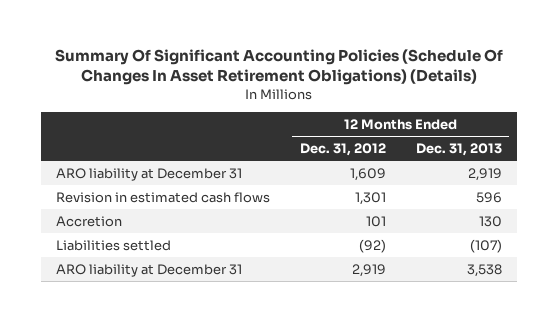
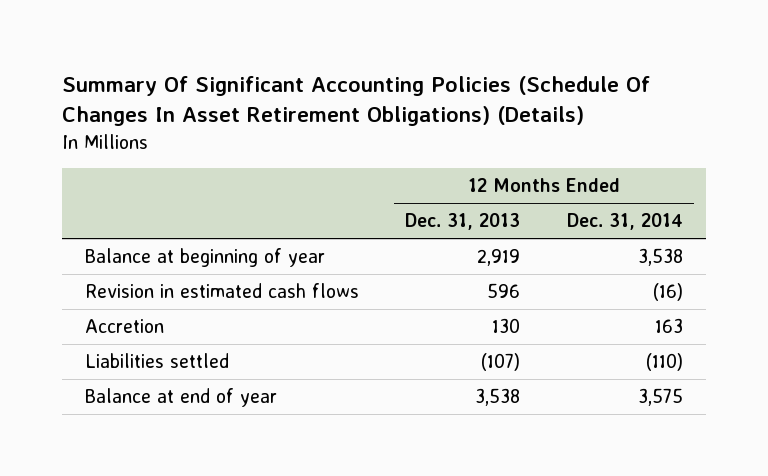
- | 12 Months Ended Dec. 31, 2012 | 12 Months Ended Dec. 31, 2013
+ | 12 Months Ended Dec. 31, 2013 | 12 Months Ended Dec. 31, 2014
- ARO liability at December 31 | 1,609 | 2,919
+ Balance at beginning of year | 2,919 | 3,538
- ARO liability at December 31 | 2,919 | 3,538
+ Balance at end of year | 3,538 | 3,575

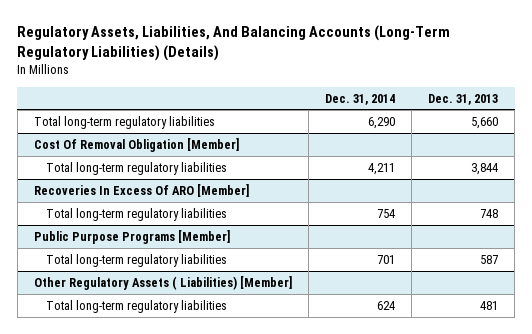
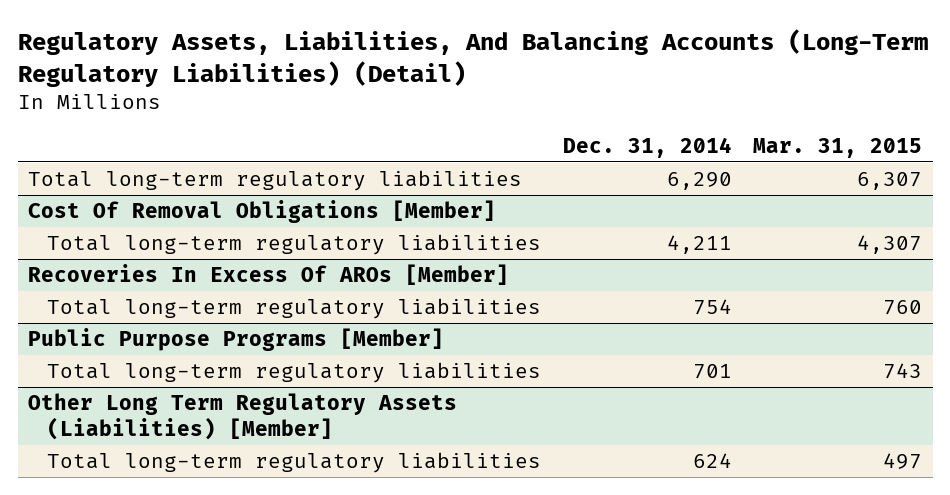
- Regulatory Assets, Liabilities, And Balancing Accounts (Long-Term Regulatory Liabilities) (Details)
+ Regulatory Assets, Liabilities, And Balancing Accounts (Long-Term Regulatory Liabilities) (Detail)
- | Dec. 31, 2014 | Dec. 31, 2013
+ | Dec. 31, 2014 | Mar. 31, 2015
- Cost Of Removal Obligation [Member]
+ Cost Of Removal Obligations [Member]
- Recoveries In Excess Of ARO [Member]
+ Recoveries In Excess Of AROs [Member]
- Other Regulatory Assets ( Liabilities) [Member]
+ Other Long Term Regulatory Assets (Liabilities) [Member]

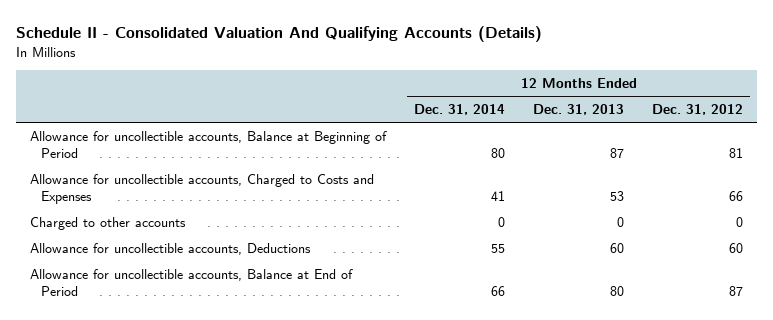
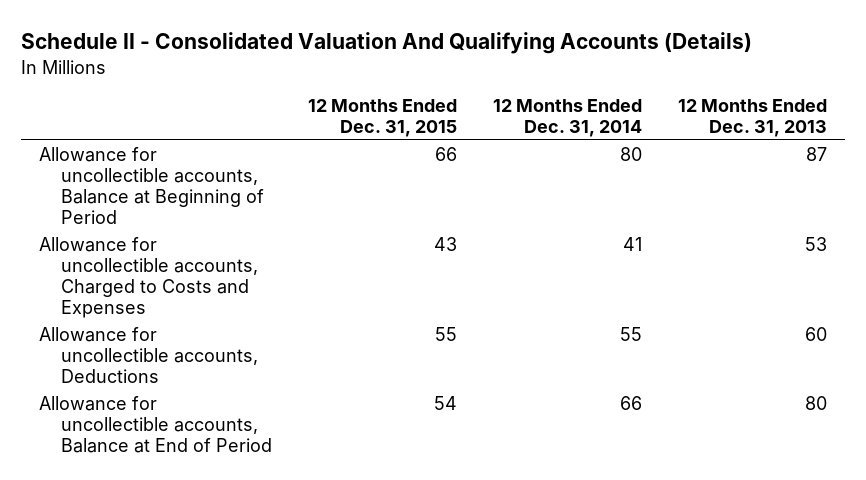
- | 12 Months Ended Dec. 31, 2014 | 12 Months Ended Dec. 31, 2013 | 12 Months Ended Dec. 31, 2012
+ | 12 Months Ended Dec. 31, 2015 | 12 Months Ended Dec. 31, 2014 | 12 Months Ended Dec. 31, 2013
- Charged to other accounts | 0 | 0 | 0

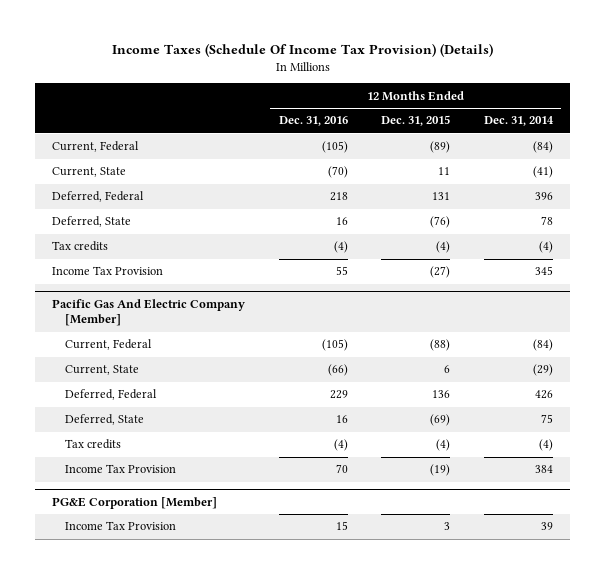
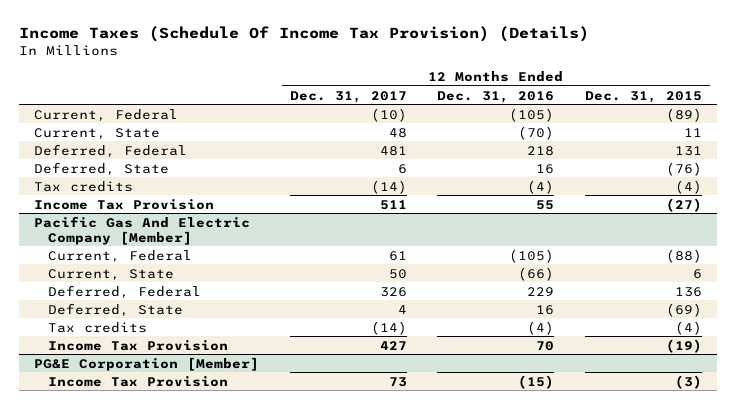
- | 12 Months Ended Dec. 31, 2016 | 12 Months Ended Dec. 31, 2015 | 12 Months Ended Dec. 31, 2014
+ | 12 Months Ended Dec. 31, 2017 | 12 Months Ended Dec. 31, 2016 | 12 Months Ended Dec. 31, 2015
@ PG&E Corporation [Member]
- Income Tax Provision | 15 | 3 | 39
+ Income Tax Provision | 73 | (15) | (3)

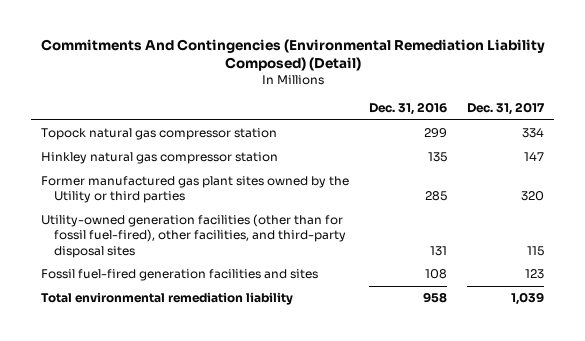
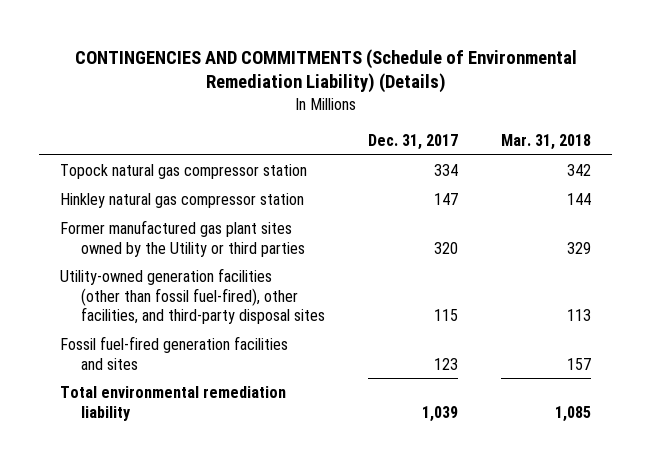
- Commitments And Contingencies (Environmental Remediation Liability Composed) (Detail)
+ CONTINGENCIES AND COMMITMENTS (Schedule of Environmental Remediation Liability) (Details)
- | Dec. 31, 2016 | Dec. 31, 2017
+ | Dec. 31, 2017 | Mar. 31, 2018
- Utility-owned generation facilities (other than for fossil fuel-fired), other facilities, and third-party disposal sites | 131 | 115
+ Utility-owned generation facilities (other than fossil fuel-fired), other facilities, and third-party disposal sites | 115 | 113

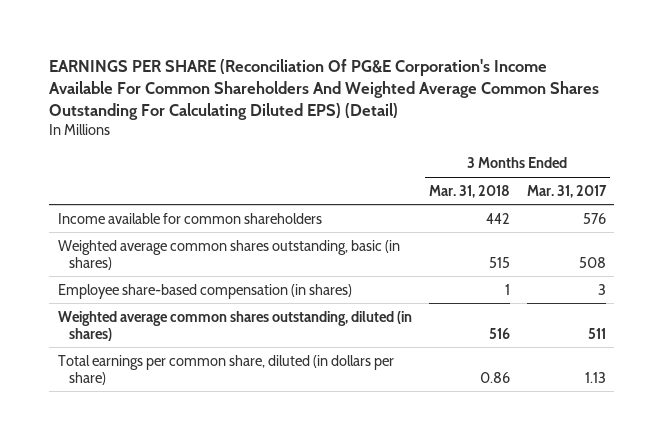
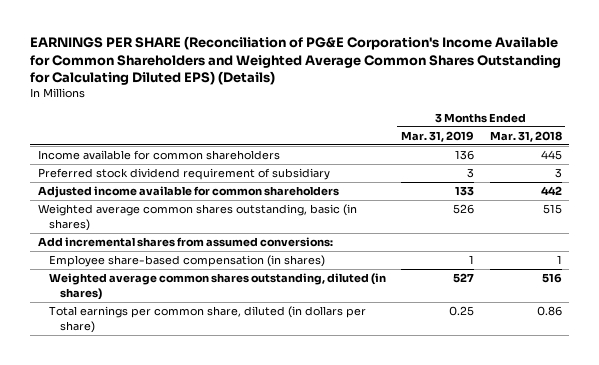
- EARNINGS PER SHARE (Reconciliation Of PG&E Corporation's Income Available For Common Shareholders And Weighted Average Common Shares Outstanding For Calculating Diluted EPS) (Detail)
+ EARNINGS PER SHARE (Reconciliation of PG&E Corporation's Income Available for Common Shareholders and Weighted Average Common Shares Outstanding for Calculating Diluted EPS) (Details)
- | 3 Months Ended Mar. 31, 2018 | 3 Months Ended Mar. 31, 2017
+ | 3 Months Ended Mar. 31, 2019 | 3 Months Ended Mar. 31, 2018
- Income available for common shareholders | 442 | 576
+ Income available for common shareholders | 136 | 445
+ Preferred stock dividend requirement of subsidiary | 3 | 3
+ Adjusted income available for common shareholders | 133 | 442
+ Add incremental shares from assumed conversions:

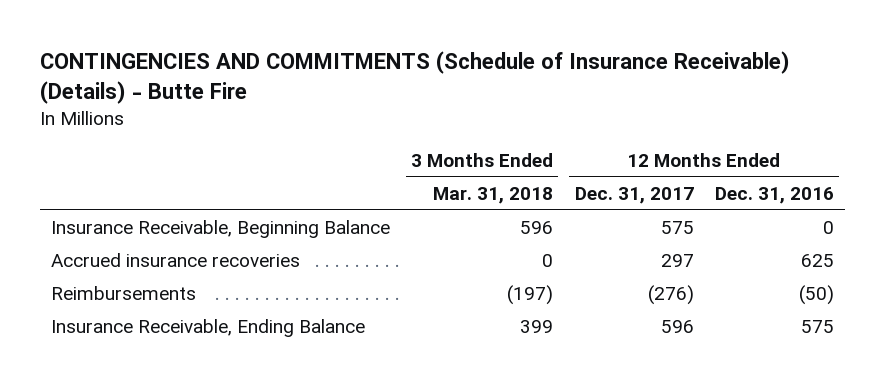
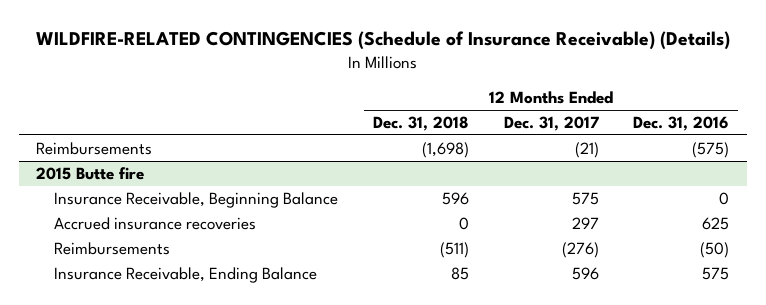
- CONTINGENCIES AND COMMITMENTS (Schedule of Insurance Receivable) (Details) - Butte Fire
+ WILDFIRE-RELATED CONTINGENCIES (Schedule of Insurance Receivable) (Details)
- | 3 Months Ended Mar. 31, 2018 | 12 Months Ended Dec. 31, 2017 | 12 Months Ended Dec. 31, 2016
+ | 12 Months Ended Dec. 31, 2018 | 12 Months Ended Dec. 31, 2017 | 12 Months Ended Dec. 31, 2016
+ Reimbursements | (1,698) | (21) | (575)
+ 2015 Butte fire

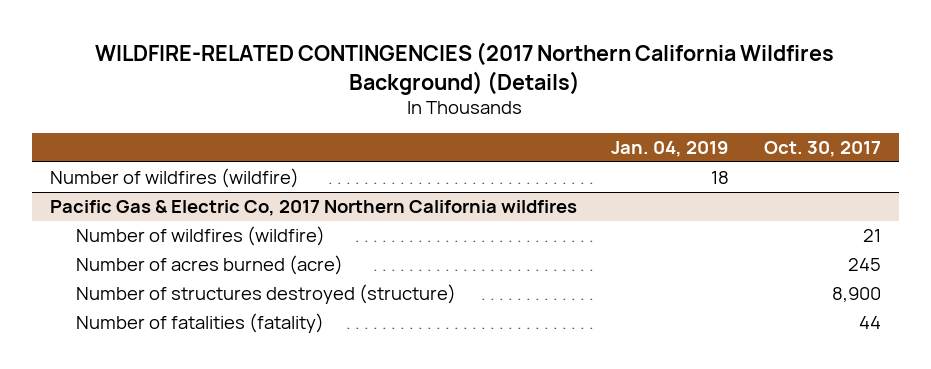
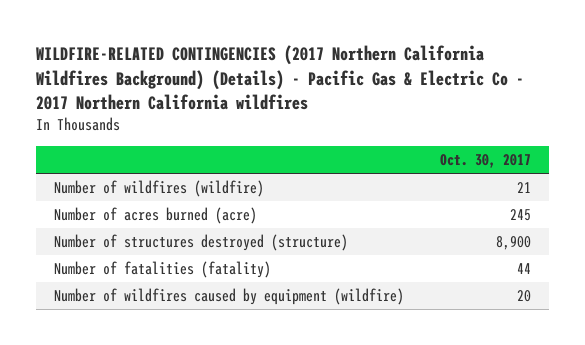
- WILDFIRE-RELATED CONTINGENCIES (2017 Northern California Wildfires Background) (Details)
+ WILDFIRE-RELATED CONTINGENCIES (2017 Northern California Wildfires Background) (Details) - Pacific Gas & Electric Co - 2017 Northern California wildfires
- | Jan. 04, 2019 | Oct. 30, 2017
+ | Oct. 30, 2017
- Number of wildfires (wildfire) | 18 |
- Pacific Gas & Electric Co, 2017 Northern California wildfires
+ Number of wildfires caused by equipment (wildfire) | 20

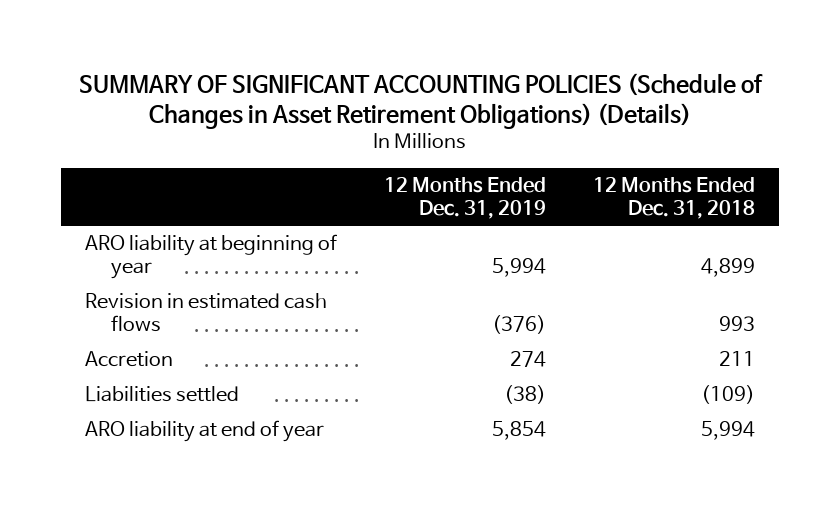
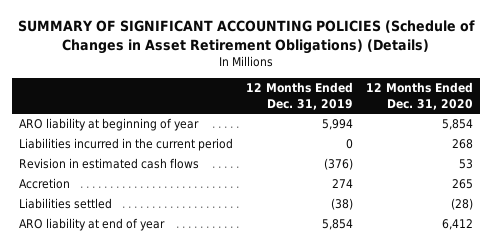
- | 12 Months Ended Dec. 31, 2019 | 12 Months Ended Dec. 31, 2018
+ | 12 Months Ended Dec. 31, 2019 | 12 Months Ended Dec. 31, 2020
+ Liabilities incurred in the current period | 0 | 268

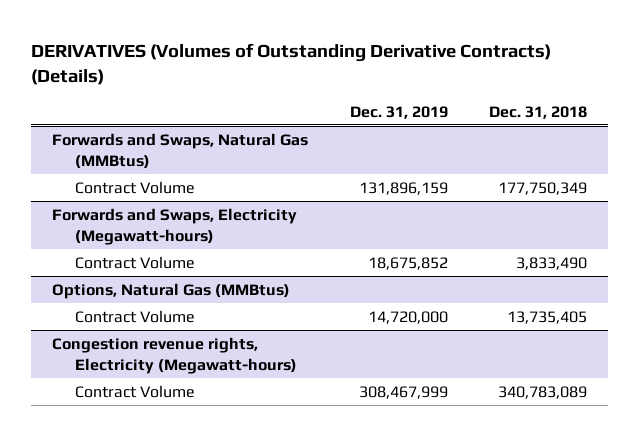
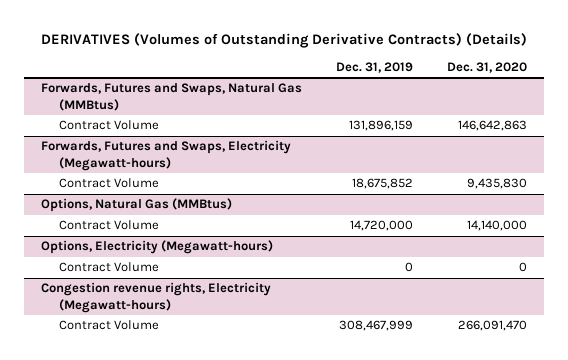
- | Dec. 31, 2019 | Dec. 31, 2018
+ | Dec. 31, 2019 | Dec. 31, 2020
- Forwards and Swaps, Natural Gas (MMBtus)
+ Forwards, Futures and Swaps, Natural Gas (MMBtus)
- Forwards and Swaps, Electricity (Megawatt-hours)
+ Forwards, Futures and Swaps, Electricity (Megawatt-hours)
+ Options, Electricity (Megawatt-hours)
+ Contract Volume | 0 | 0

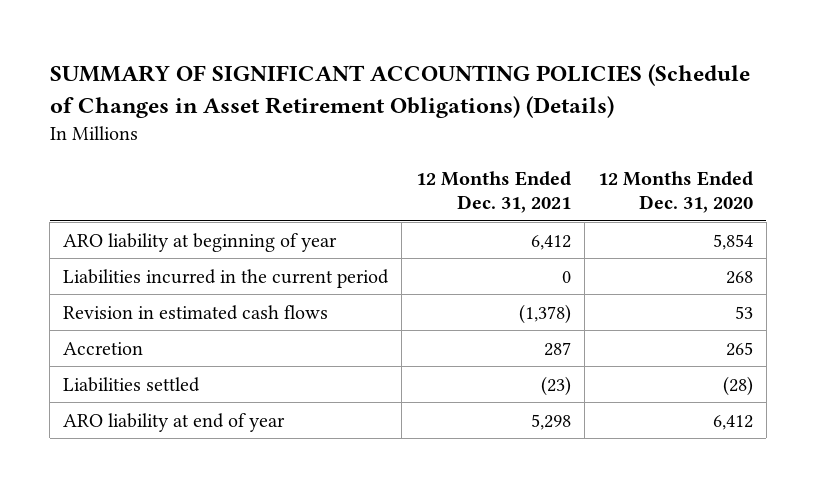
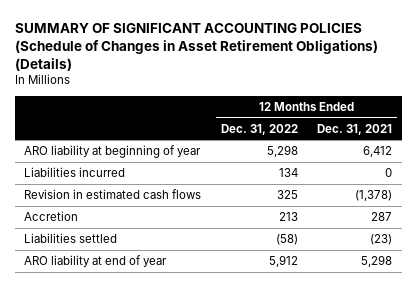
- | 12 Months Ended Dec. 31, 2021 | 12 Months Ended Dec. 31, 2020
+ | 12 Months Ended Dec. 31, 2022 | 12 Months Ended Dec. 31, 2021
- Liabilities incurred in the current period | 0 | 268
+ Liabilities incurred | 134 | 0

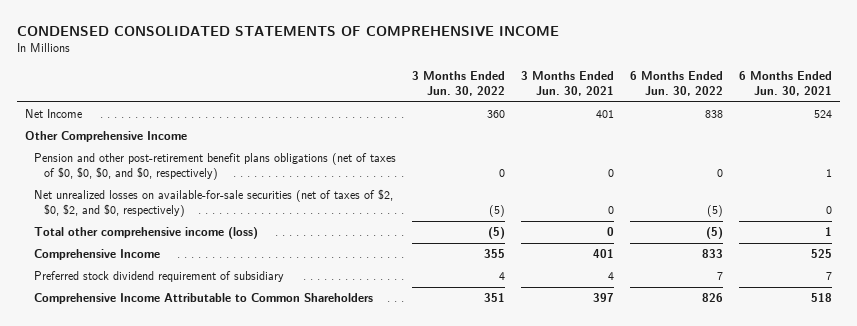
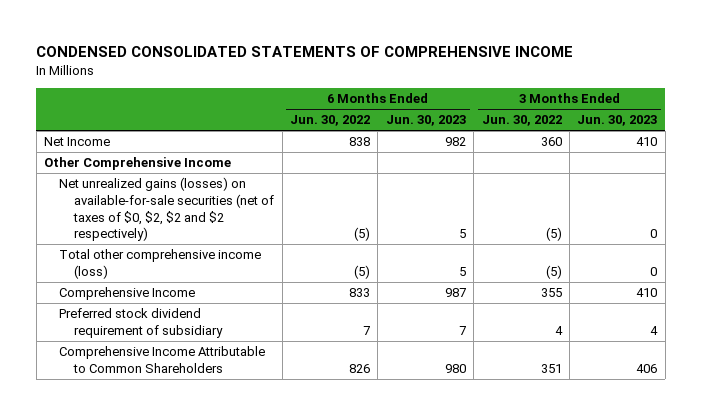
- | 3 Months Ended Jun. 30, 2022 | 3 Months Ended Jun. 30, 2021 | 6 Months Ended Jun. 30, 2022 | 6 Months Ended Jun. 30, 2021
+ | 6 Months Ended Jun. 30, 2022 | 6 Months Ended Jun. 30, 2023 | 3 Months Ended Jun. 30, 2022 | 3 Months Ended Jun. 30, 2023
- Pension and other post-retirement benefit plans obligations (net of taxes of $0, $0, $0, and $0, respectively) | 0 | 0 | 0 | 1
- Net unrealized losses on available-for-sale securities (net of taxes of $2, $0, $2, and $0, respectively) | (5) | 0 | (5) | 0
+ Net unrealized gains (losses) on available-for-sale securities (net of taxes of $0, $2, $2 and $2 respectively) | (5) | 5 | (5) | 0

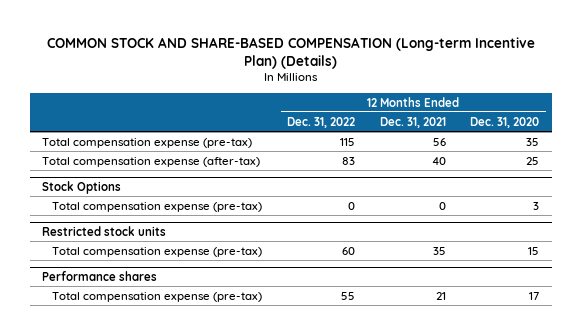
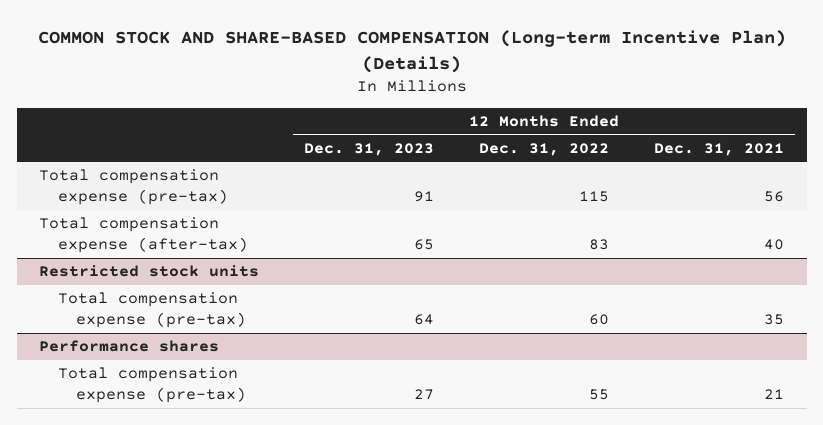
- | 12 Months Ended Dec. 31, 2022 | 12 Months Ended Dec. 31, 2021 | 12 Months Ended Dec. 31, 2020
+ | 12 Months Ended Dec. 31, 2023 | 12 Months Ended Dec. 31, 2022 | 12 Months Ended Dec. 31, 2021
- Stock Options
- Total compensation expense (pre-tax) | 0 | 0 | 3

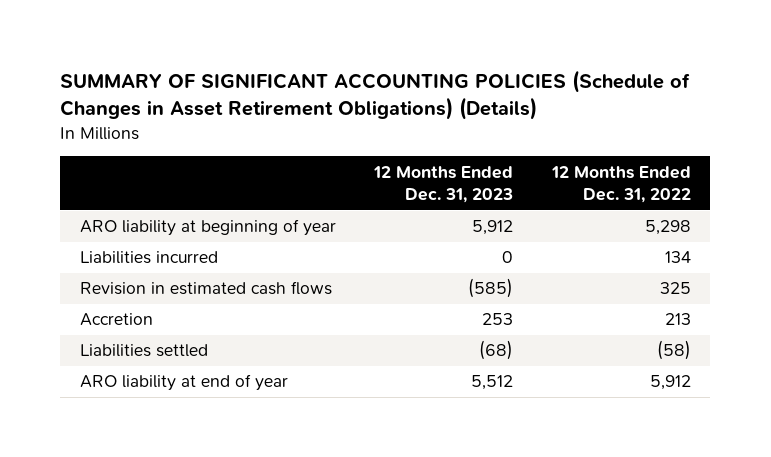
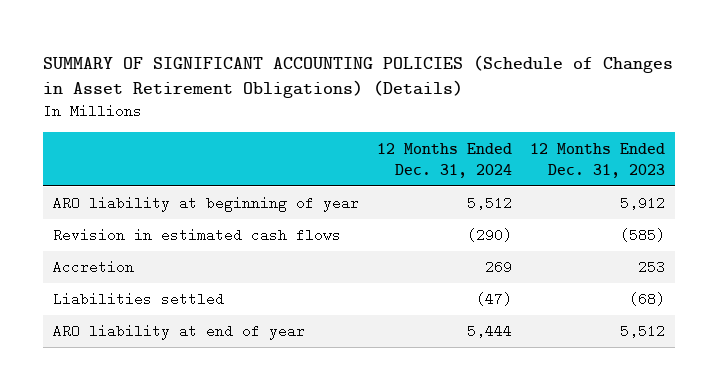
- | 12 Months Ended Dec. 31, 2023 | 12 Months Ended Dec. 31, 2022
+ | 12 Months Ended Dec. 31, 2024 | 12 Months Ended Dec. 31, 2023
- Liabilities incurred | 0 | 134

